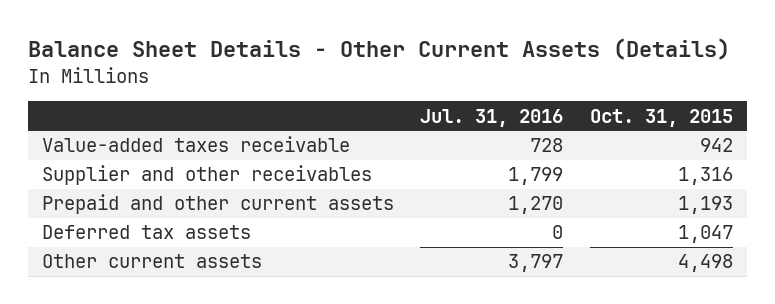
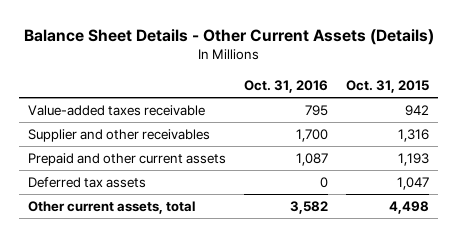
- | Jul. 31, 2016 | Oct. 31, 2015
+ | Oct. 31, 2016 | Oct. 31, 2015
- Other current assets | 3,797 | 4,498
+ Other current assets, total | 3,582 | 4,498

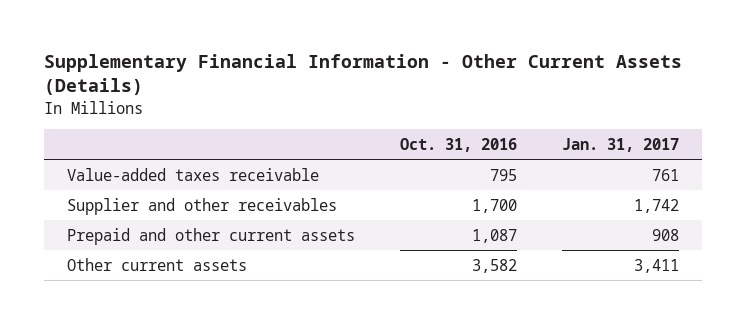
- Balance Sheet Details - Other Current Assets (Details)
+ Supplementary Financial Information - Other Current Assets (Details)
- | Oct. 31, 2016 | Oct. 31, 2015
+ | Oct. 31, 2016 | Jan. 31, 2017
- Deferred tax assets | 0 | 1,047
- Other current assets, total | 3,582 | 4,498
+ Other current assets | 3,582 | 3,411

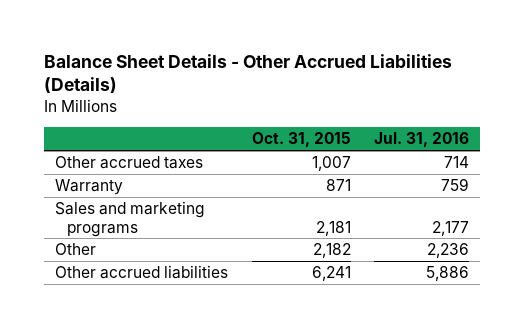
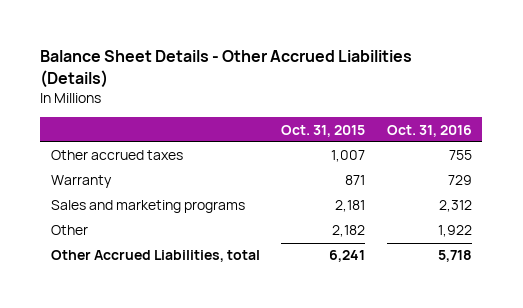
- | Oct. 31, 2015 | Jul. 31, 2016
+ | Oct. 31, 2015 | Oct. 31, 2016
- Other accrued liabilities | 6,241 | 5,886
+ Other Accrued Liabilities, total | 6,241 | 5,718

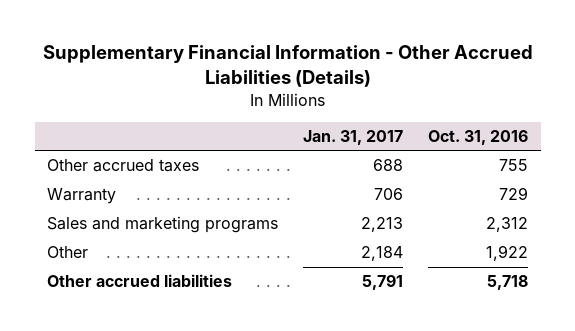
- Balance Sheet Details - Other Accrued Liabilities (Details)
+ Supplementary Financial Information - Other Accrued Liabilities (Details)
- | Oct. 31, 2015 | Oct. 31, 2016
+ | Jan. 31, 2017 | Oct. 31, 2016
- Other Accrued Liabilities, total | 6,241 | 5,718
+ Other accrued liabilities | 5,791 | 5,718

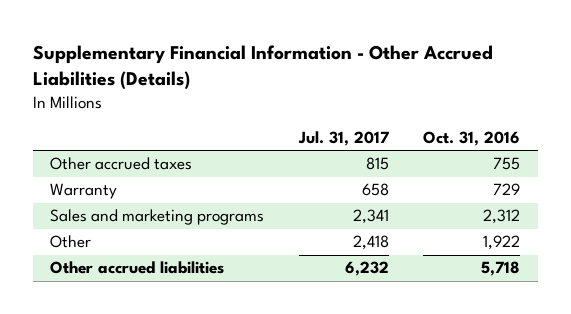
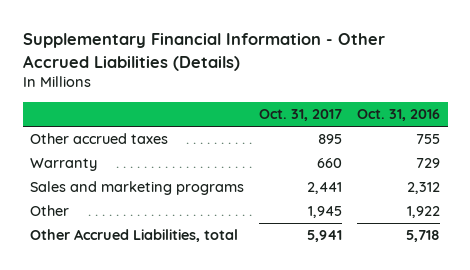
- | Jul. 31, 2017 | Oct. 31, 2016
+ | Oct. 31, 2017 | Oct. 31, 2016
- Other accrued liabilities | 6,232 | 5,718
+ Other Accrued Liabilities, total | 5,941 | 5,718

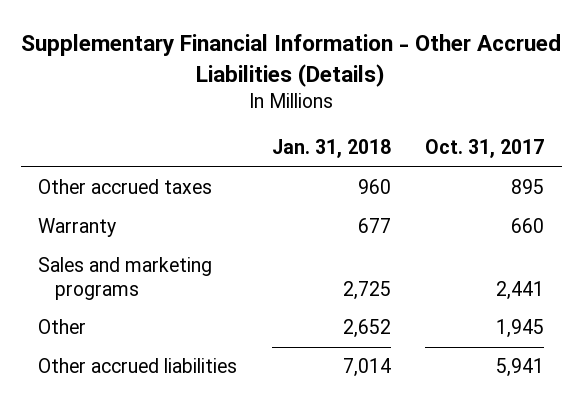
- | Oct. 31, 2017 | Oct. 31, 2016
+ | Jan. 31, 2018 | Oct. 31, 2017
- Other Accrued Liabilities, total | 5,941 | 5,718
+ Other accrued liabilities | 7,014 | 5,941

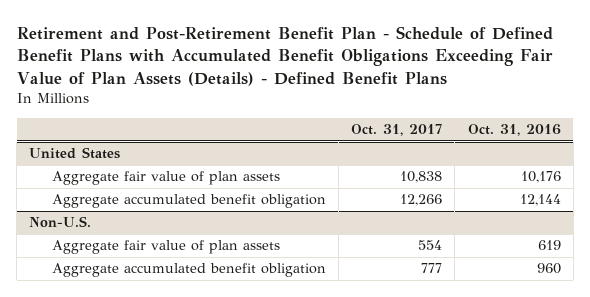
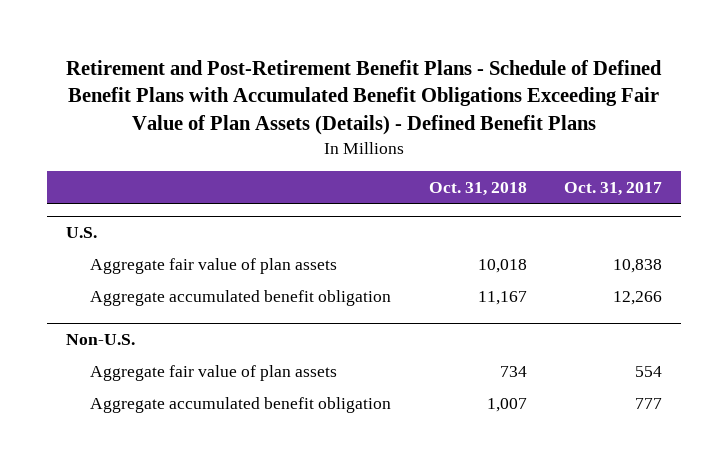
- Retirement and Post-Retirement Benefit Plan - Schedule of Defined Benefit Plans with Accumulated Benefit Obligations Exceeding Fair Value of Plan Assets (Details) - Defined Benefit Plans
+ Retirement and Post-Retirement Benefit Plans - Schedule of Defined Benefit Plans with Accumulated Benefit Obligations Exceeding Fair Value of Plan Assets (Details) - Defined Benefit Plans
- | Oct. 31, 2017 | Oct. 31, 2016
+ | Oct. 31, 2018 | Oct. 31, 2017
- United States
+ U.S.

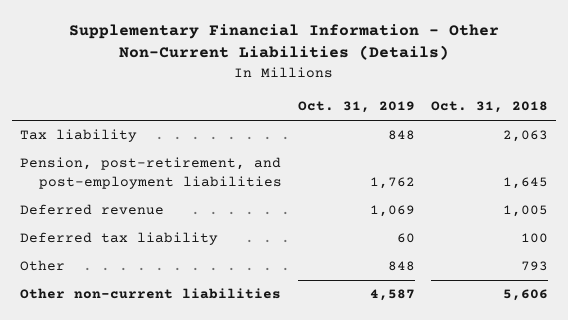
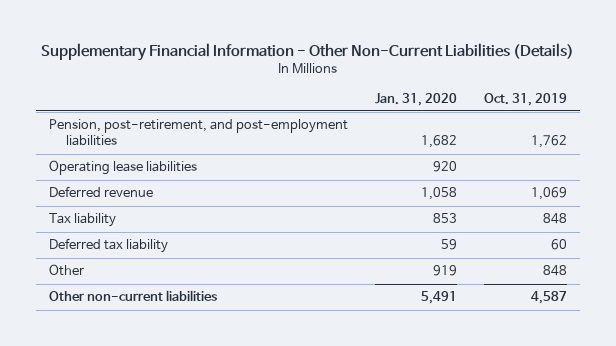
- | Oct. 31, 2019 | Oct. 31, 2018
+ | Jan. 31, 2020 | Oct. 31, 2019
+ Operating lease liabilities | 920 |
moved down: Tax liability | 853 | 848

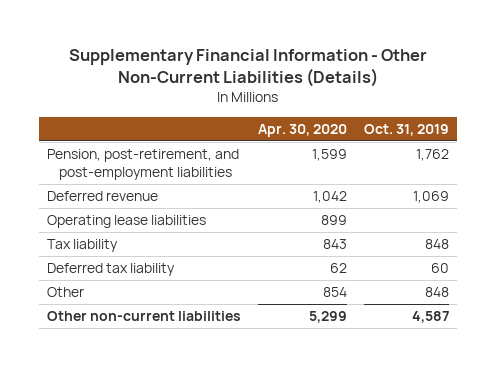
- | Jan. 31, 2020 | Oct. 31, 2019
+ | Apr. 30, 2020 | Oct. 31, 2019
moved down: Operating lease liabilities | 899 |

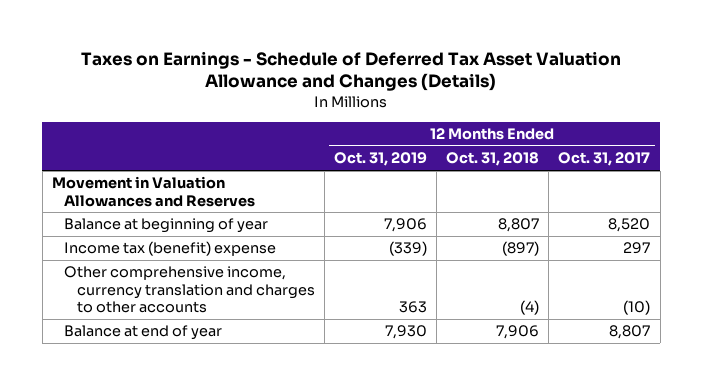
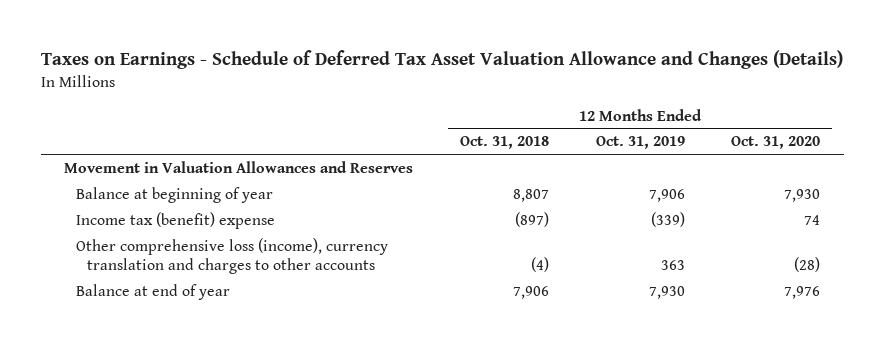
- | 12 Months Ended Oct. 31, 2019 | 12 Months Ended Oct. 31, 2018 | 12 Months Ended Oct. 31, 2017
+ | 12 Months Ended Oct. 31, 2018 | 12 Months Ended Oct. 31, 2019 | 12 Months Ended Oct. 31, 2020
- Other comprehensive income, currency translation and charges to other accounts | 363 | (4) | (10)
+ Other comprehensive loss (income), currency translation and charges to other accounts | (4) | 363 | (28)

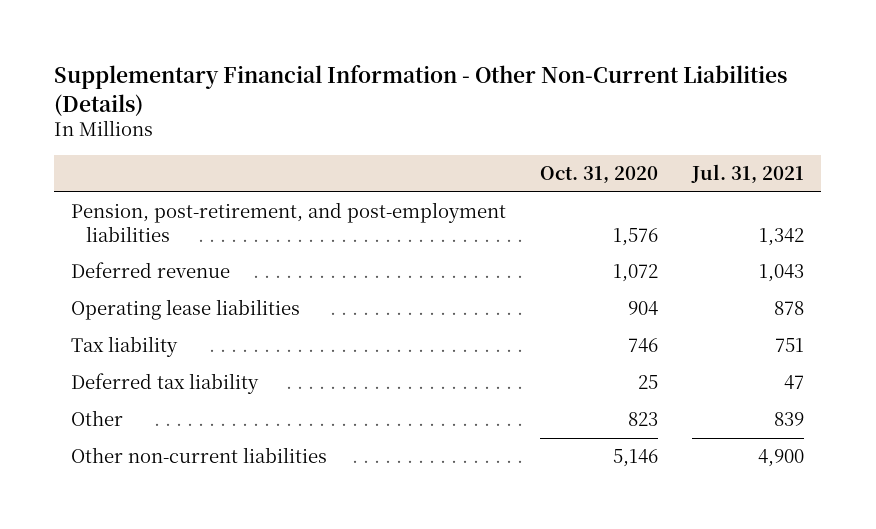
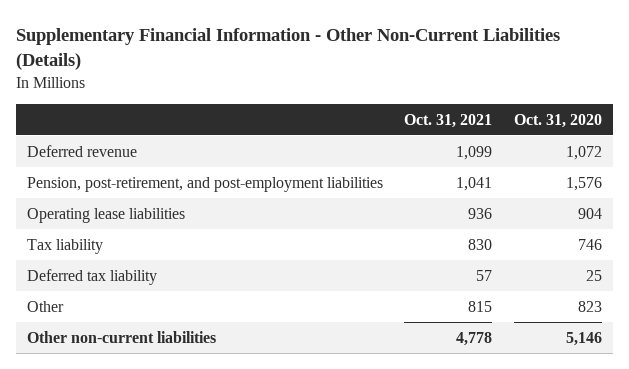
- | Oct. 31, 2020 | Jul. 31, 2021
+ | Oct. 31, 2021 | Oct. 31, 2020
moved down: Pension, post-retirement, and post-employment liabilities | 1,041 | 1,576

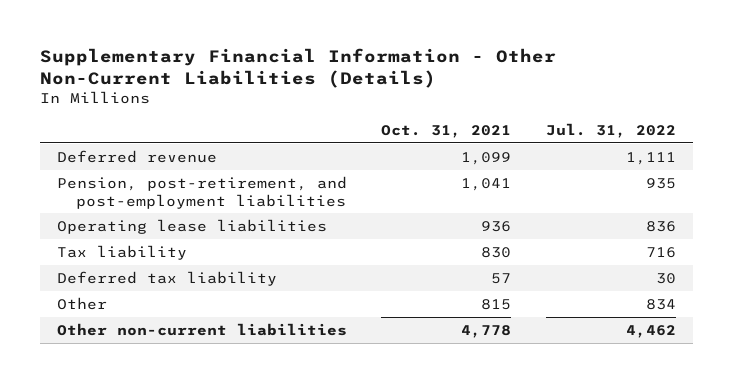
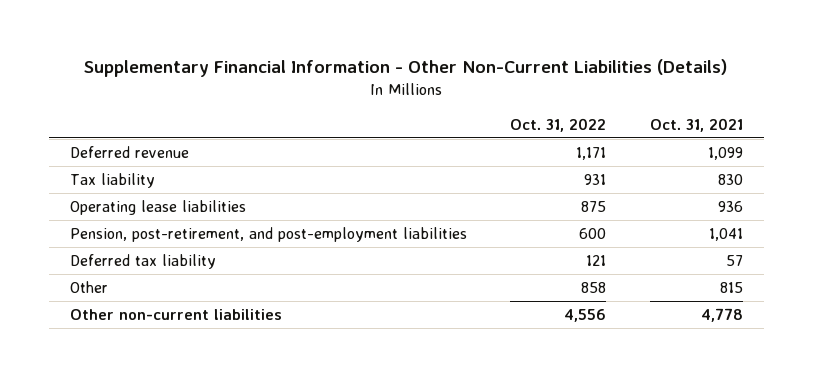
- | Oct. 31, 2021 | Jul. 31, 2022
+ | Oct. 31, 2022 | Oct. 31, 2021
moved down: Operating lease liabilities | 875 | 936
moved down: Pension, post-retirement, and post-employment liabilities | 600 | 1,041

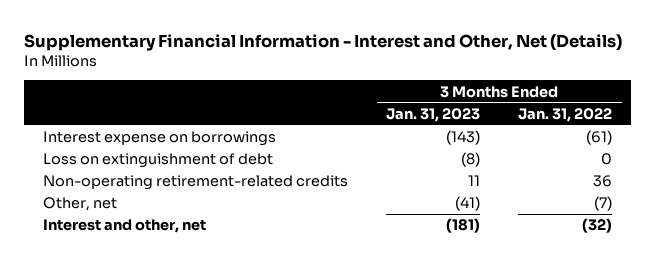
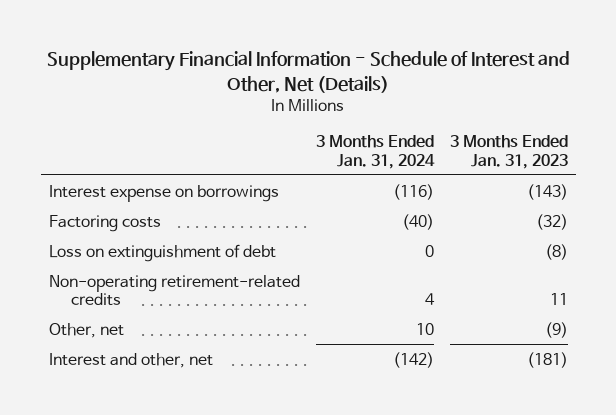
- Supplementary Financial Information - Interest and Other, Net (Details)
+ Supplementary Financial Information - Schedule of Interest and Other, Net (Details)
- | 3 Months Ended Jan. 31, 2023 | 3 Months Ended Jan. 31, 2022
+ | 3 Months Ended Jan. 31, 2024 | 3 Months Ended Jan. 31, 2023
+ Factoring costs | (40) | (32)
- Other, net | (41) | (7)
+ Other, net | 10 | (9)

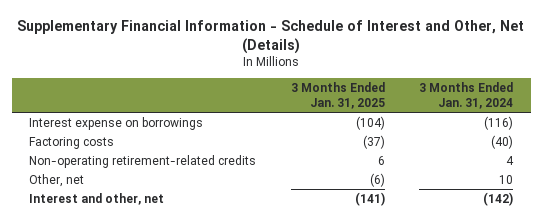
- | 3 Months Ended Jan. 31, 2024 | 3 Months Ended Jan. 31, 2023
+ | 3 Months Ended Jan. 31, 2025 | 3 Months Ended Jan. 31, 2024
- Loss on extinguishment of debt | 0 | (8)

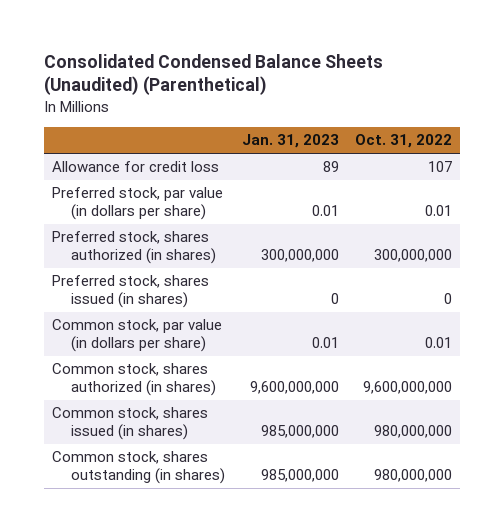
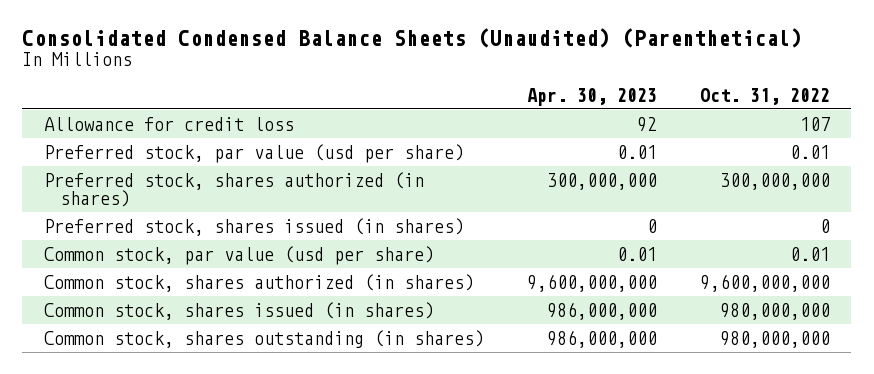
- | Jan. 31, 2023 | Oct. 31, 2022
+ | Apr. 30, 2023 | Oct. 31, 2022
- Preferred stock, par value (in dollars per share) | 0.01 | 0.01
+ Preferred stock, par value (usd per share) | 0.01 | 0.01
- Common stock, par value (in dollars per share) | 0.01 | 0.01
+ Common stock, par value (usd per share) | 0.01 | 0.01

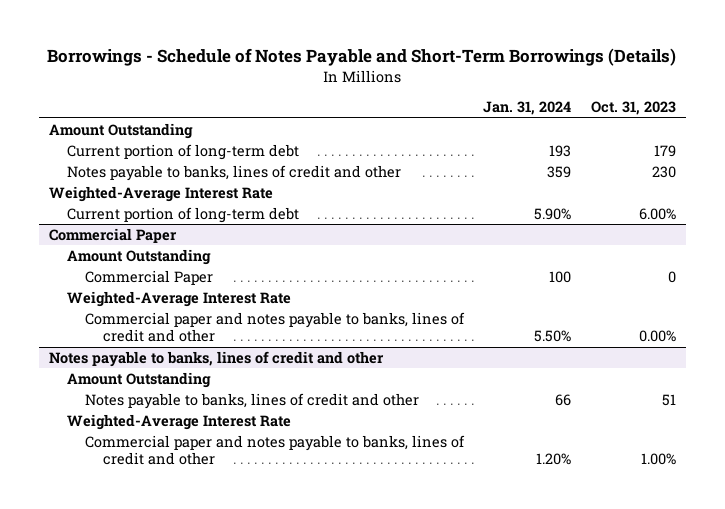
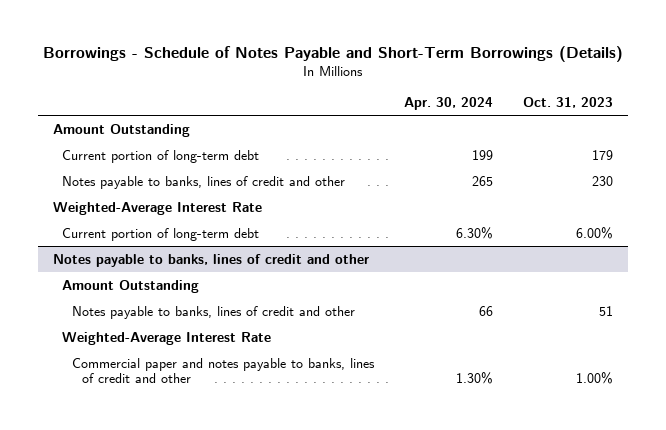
- | Jan. 31, 2024 | Oct. 31, 2023
+ | Apr. 30, 2024 | Oct. 31, 2023
- Commercial Paper
- Amount Outstanding
- Commercial Paper | 100 | 0
- Weighted-Average Interest Rate
- Commercial paper and notes payable to banks, lines of credit and other | 5.50% | 0.00%

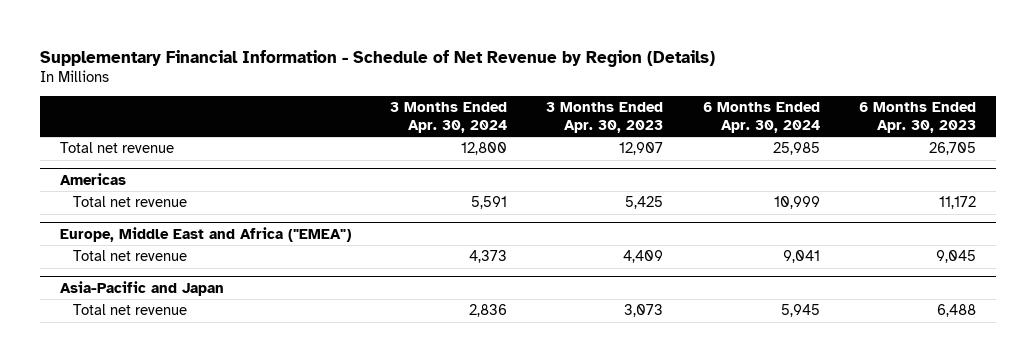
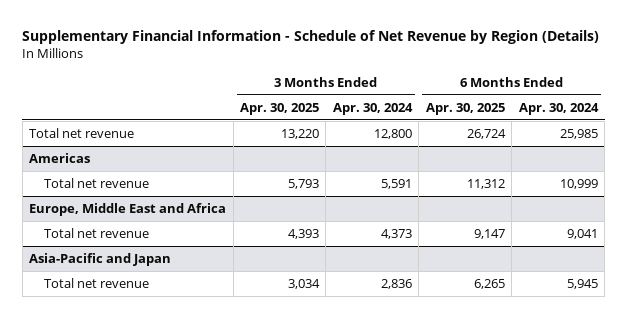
- | 3 Months Ended Apr. 30, 2024 | 3 Months Ended Apr. 30, 2023 | 6 Months Ended Apr. 30, 2024 | 6 Months Ended Apr. 30, 2023
+ | 3 Months Ended Apr. 30, 2025 | 3 Months Ended Apr. 30, 2024 | 6 Months Ended Apr. 30, 2025 | 6 Months Ended Apr. 30, 2024
- Europe, Middle East and Africa ("EMEA")
+ Europe, Middle East and Africa

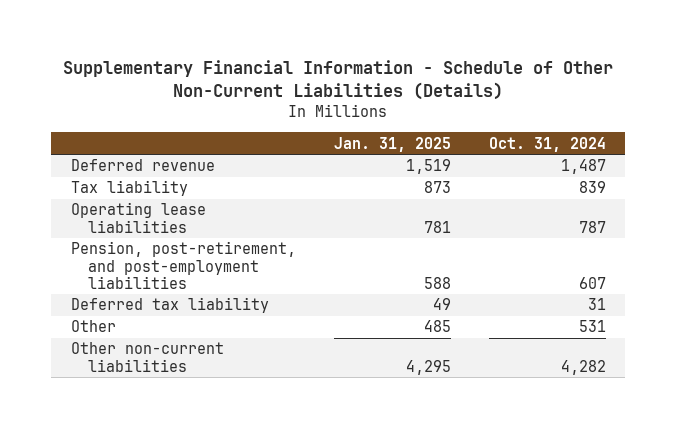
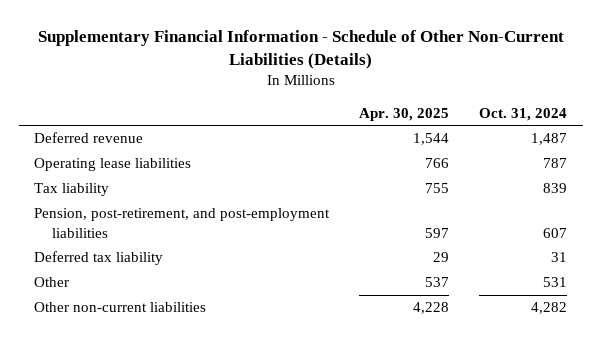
- | Jan. 31, 2025 | Oct. 31, 2024
+ | Apr. 30, 2025 | Oct. 31, 2024
moved down: Tax liability | 755 | 839

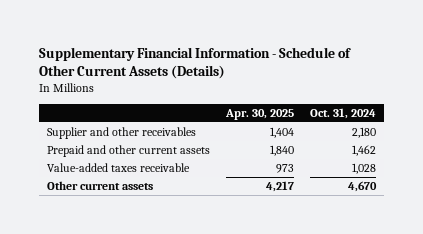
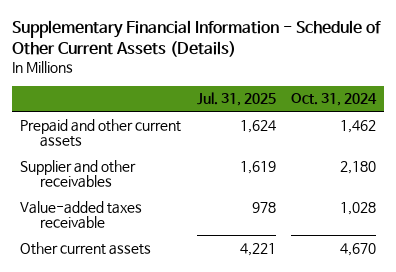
- | Apr. 30, 2025 | Oct. 31, 2024
+ | Jul. 31, 2025 | Oct. 31, 2024
moved down: Supplier and other receivables | 1,619 | 2,180

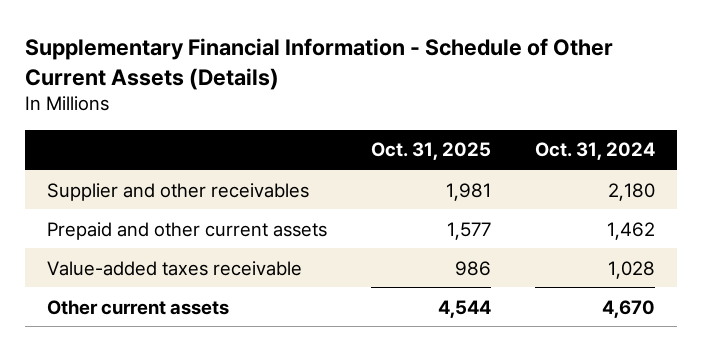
- | Jul. 31, 2025 | Oct. 31, 2024
+ | Oct. 31, 2025 | Oct. 31, 2024
moved down: Prepaid and other current assets | 1,577 | 1,462

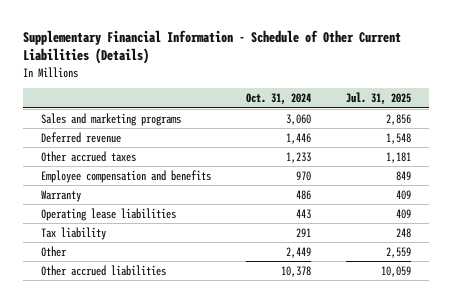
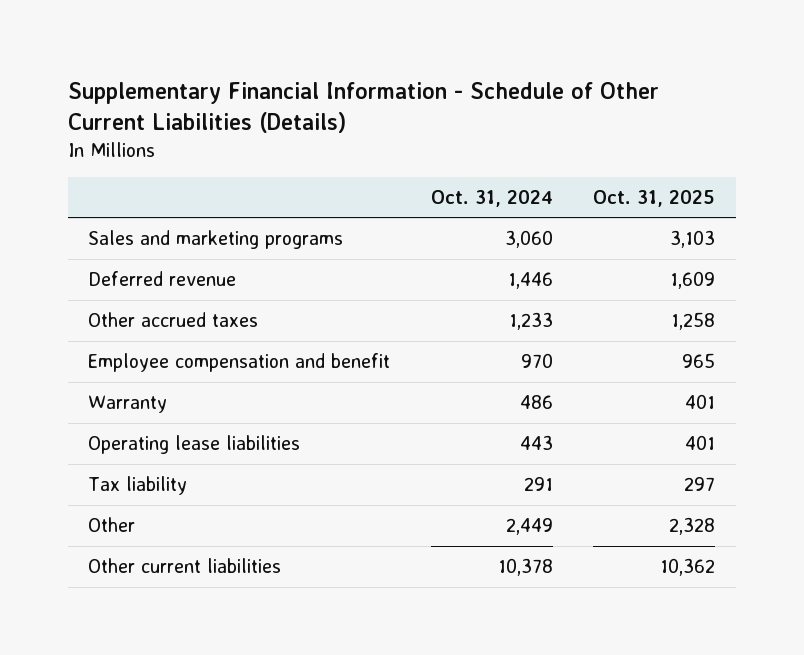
- | Oct. 31, 2024 | Jul. 31, 2025
+ | Oct. 31, 2024 | Oct. 31, 2025
- Employee compensation and benefits | 970 | 849
+ Employee compensation and benefit | 970 | 965
- Other accrued liabilities | 10,378 | 10,059
+ Other current liabilities | 10,378 | 10,362

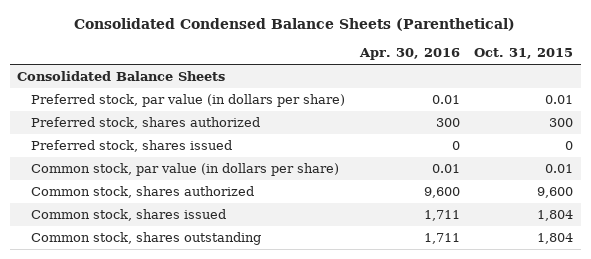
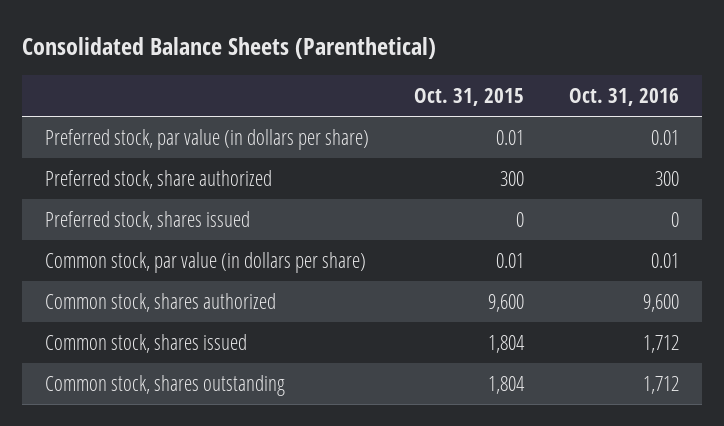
- Consolidated Condensed Balance Sheets (Parenthetical)
+ Consolidated Balance Sheets (Parenthetical)
- | Apr. 30, 2016 | Oct. 31, 2015
+ | Oct. 31, 2015 | Oct. 31, 2016
- Consolidated Balance Sheets
- Preferred stock, shares authorized | 300 | 300
+ Preferred stock, share authorized | 300 | 300

